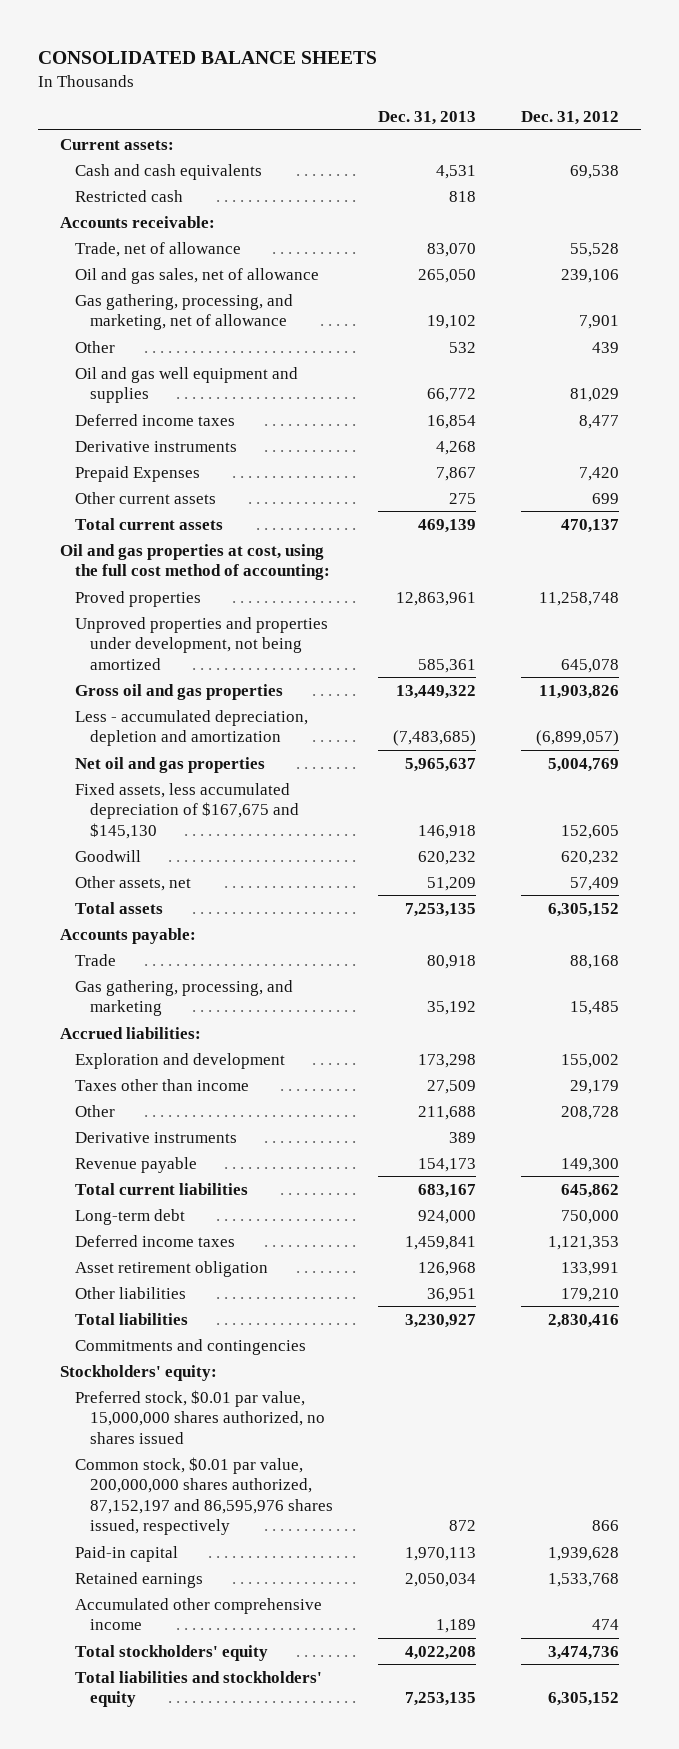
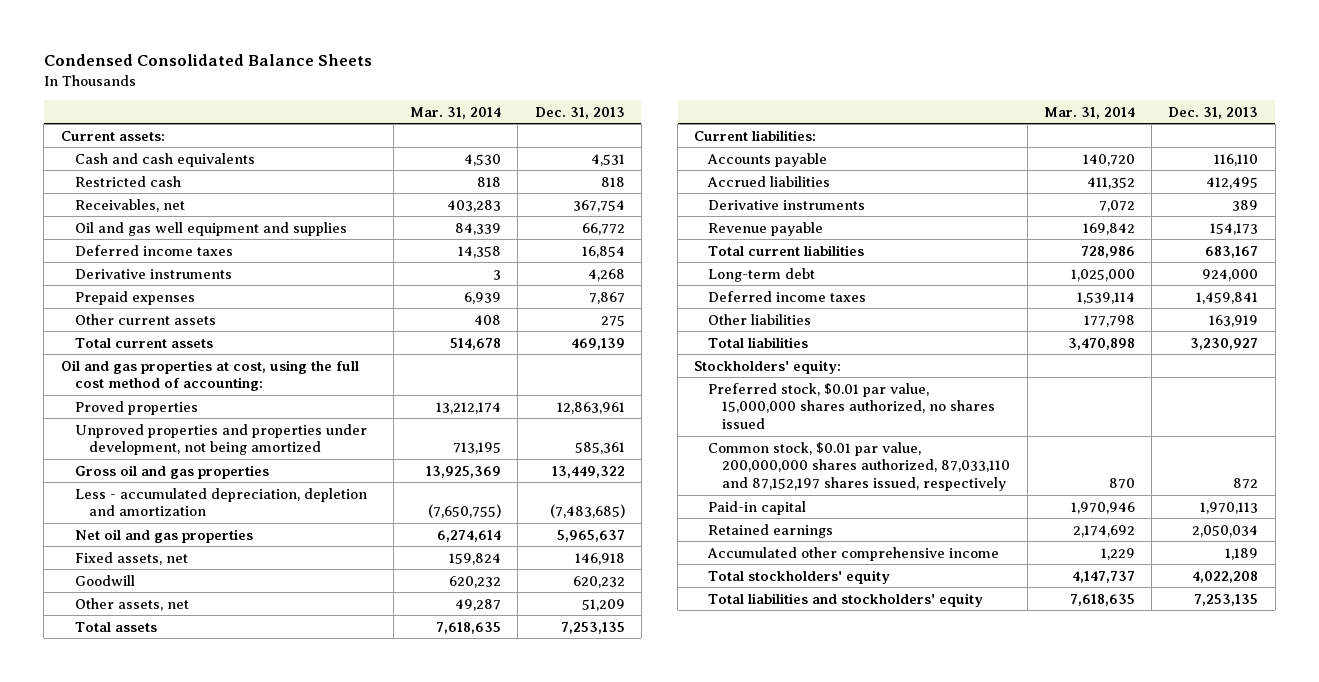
- CONSOLIDATED BALANCE SHEETS
+ Condensed Consolidated Balance Sheets
- | Dec. 31, 2013 | Dec. 31, 2012
+ | Mar. 31, 2014 | Dec. 31, 2013
- Accounts receivable:
- Trade, net of allowance | 83,070 | 55,528
- Oil and gas sales, net of allowance | 265,050 | 239,106
- Gas gathering, processing, and marketing, net of allowance | 19,102 | 7,901
- Other | 532 | 439
+ Receivables, net | 403,283 | 367,754
- Prepaid Expenses | 7,867 | 7,420
+ Prepaid expenses | 6,939 | 7,867
- Fixed assets, less accumulated depreciation of $167,675 and $145,130 | 146,918 | 152,605
+ Fixed assets, net | 159,824 | 146,918
- Accounts payable:
- Trade | 80,918 | 88,168
- Gas gathering, processing, and marketing | 35,192 | 15,485
- Accrued liabilities:
- Exploration and development | 173,298 | 155,002
- Taxes other than income | 27,509 | 29,179
- Other | 211,688 | 208,728
+ Current liabilities:
+ Accounts payable | 140,720 | 116,110
+ Accrued liabilities | 411,352 | 412,495
- Asset retirement obligation | 126,968 | 133,991
- Other liabilities | 36,951 | 179,210
+ Other liabilities | 177,798 | 163,919
- Commitments and contingencies
- Common stock, $0.01 par value, 200,000,000 shares authorized, 87,152,197 and 86,595,976 shares issued, respectively | 872 | 866
+ Common stock, $0.01 par value, 200,000,000 shares authorized, 87,033,110 and 87,152,197 shares issued, respectively | 870 | 872

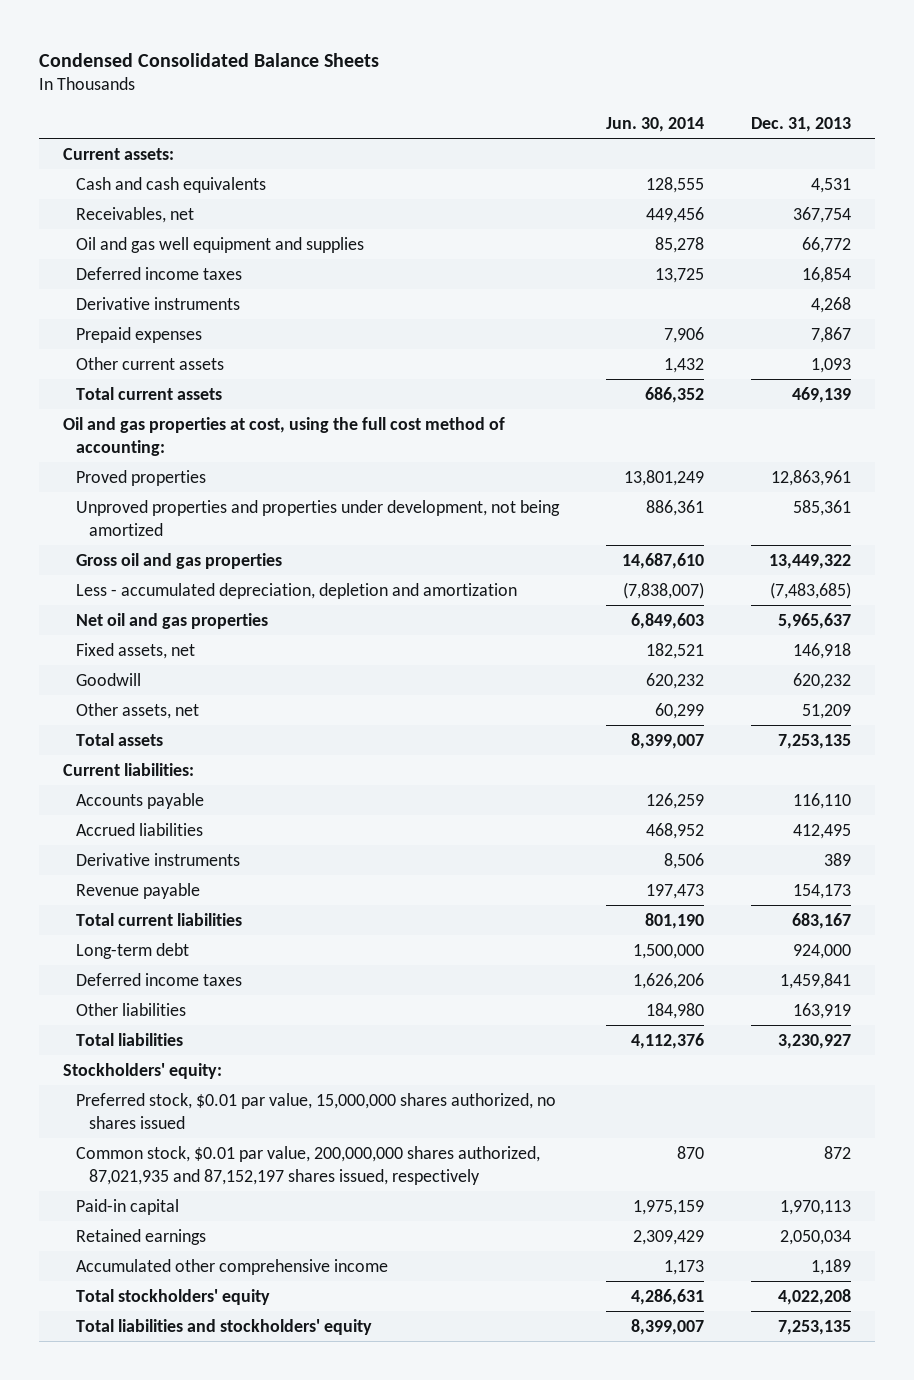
- | Mar. 31, 2014 | Dec. 31, 2013
+ | Jun. 30, 2014 | Dec. 31, 2013
- Restricted cash | 818 | 818
- Other current assets | 408 | 275
+ Other current assets | 1,432 | 1,093
- Common stock, $0.01 par value, 200,000,000 shares authorized, 87,033,110 and 87,152,197 shares issued, respectively | 870 | 872
+ Common stock, $0.01 par value, 200,000,000 shares authorized, 87,021,935 and 87,152,197 shares issued, respectively | 870 | 872

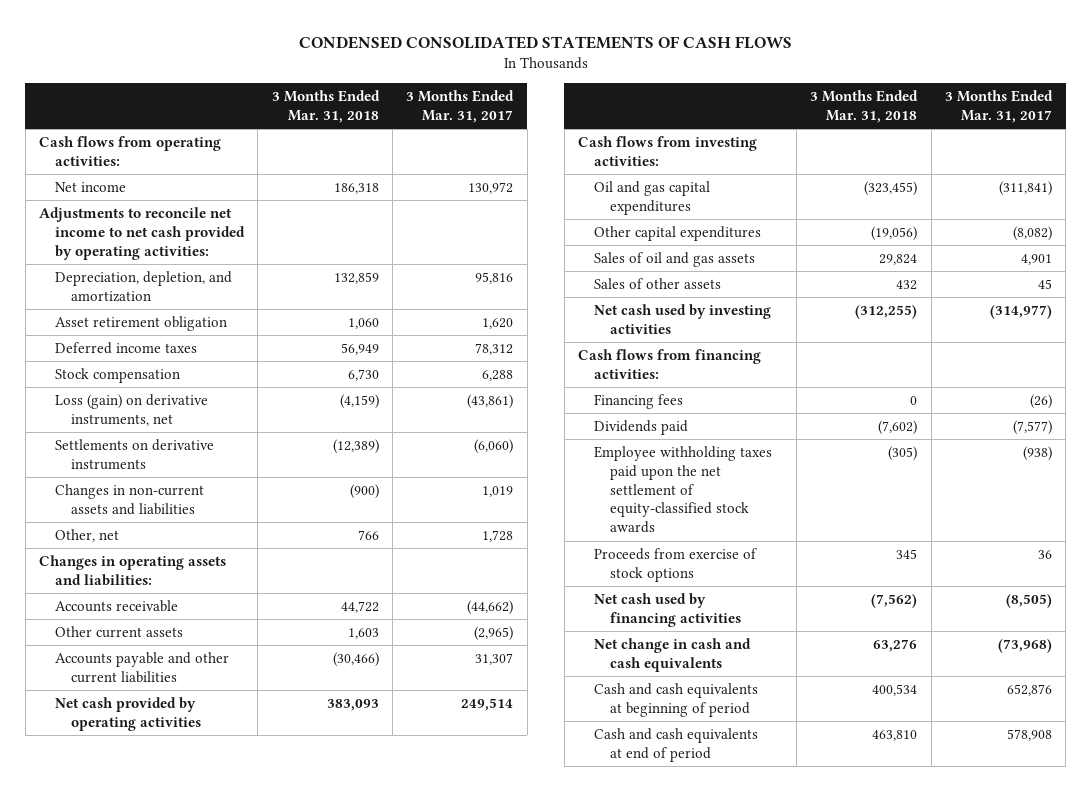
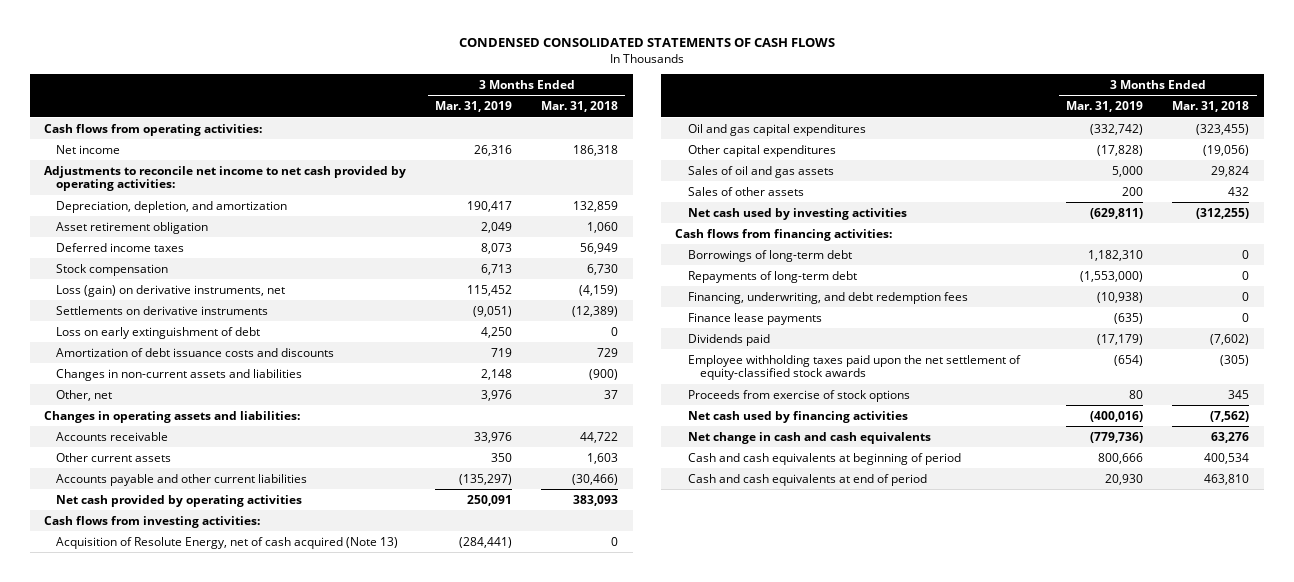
- | 3 Months Ended Mar. 31, 2018 | 3 Months Ended Mar. 31, 2017
+ | 3 Months Ended Mar. 31, 2019 | 3 Months Ended Mar. 31, 2018
+ Loss on early extinguishment of debt | 4,250 | 0
+ Amortization of debt issuance costs and discounts | 719 | 729
- Other, net | 766 | 1,728
+ Other, net | 3,976 | 37
+ Acquisition of Resolute Energy, net of cash acquired (Note 13) | (284,441) | 0
- Financing fees | 0 | (26)
+ Borrowings of long-term debt | 1,182,310 | 0
+ Repayments of long-term debt | (1,553,000) | 0
+ Financing, underwriting, and debt redemption fees | (10,938) | 0
+ Finance lease payments | (635) | 0

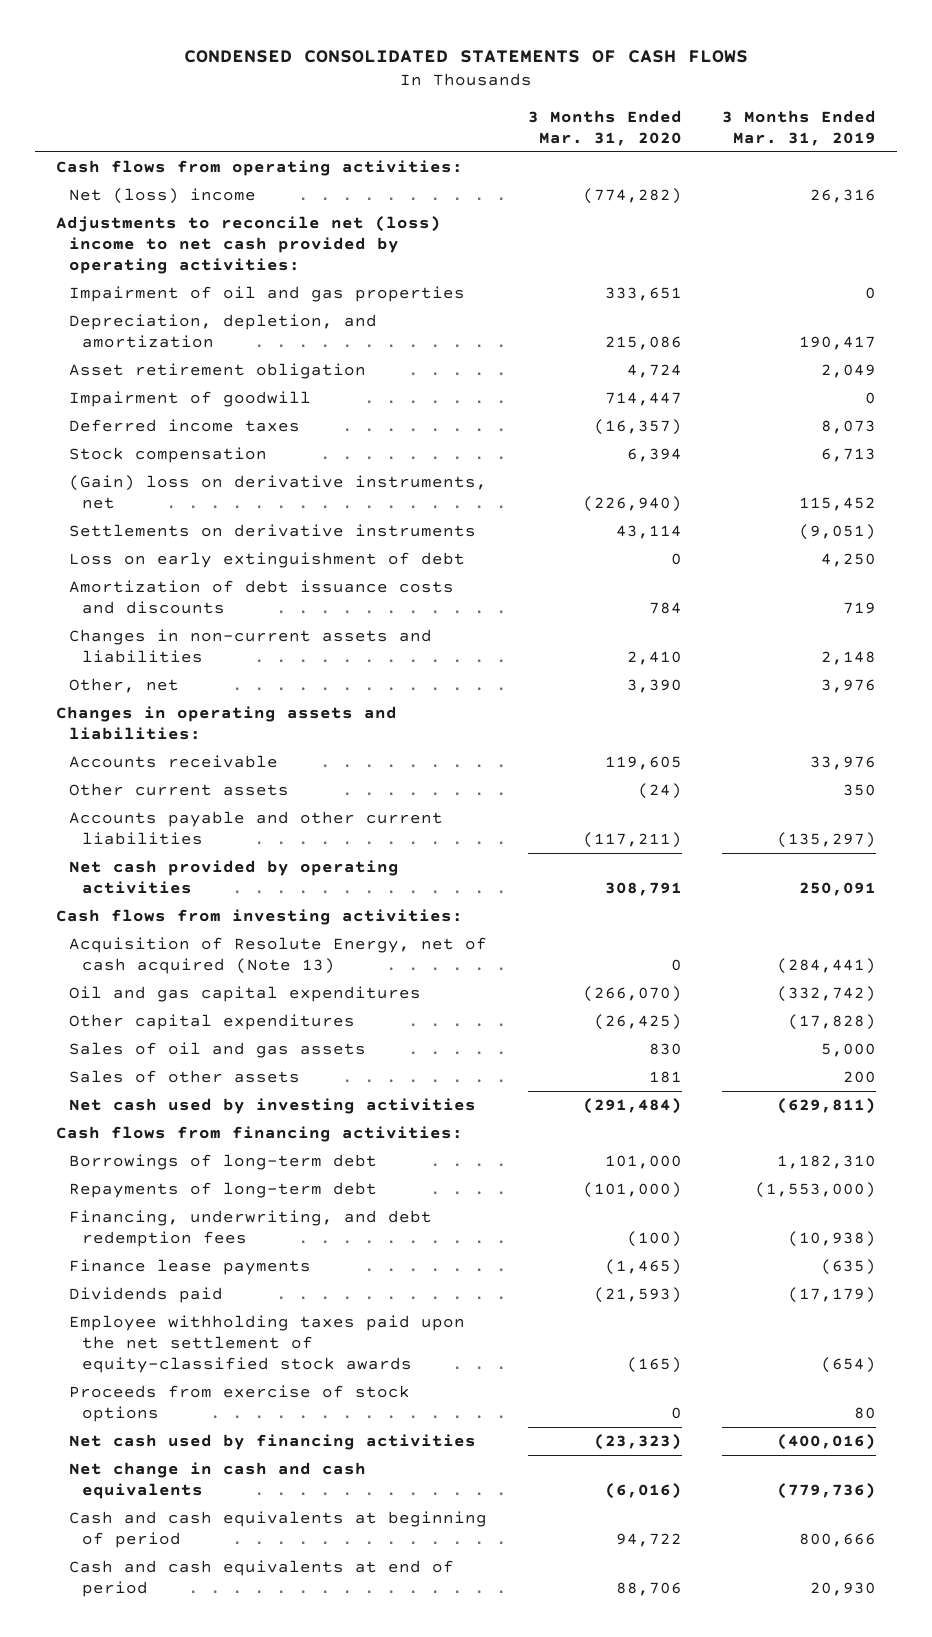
- | 3 Months Ended Mar. 31, 2019 | 3 Months Ended Mar. 31, 2018
+ | 3 Months Ended Mar. 31, 2020 | 3 Months Ended Mar. 31, 2019
- Net income | 26,316 | 186,318
- Adjustments to reconcile net income to net cash provided by operating activities:
+ Net (loss) income | (774,282) | 26,316
+ Adjustments to reconcile net (loss) income to net cash provided by operating activities:
+ Impairment of oil and gas properties | 333,651 | 0
+ Impairment of goodwill | 714,447 | 0
- Loss (gain) on derivative instruments, net | 115,452 | (4,159)
+ (Gain) loss on derivative instruments, net | (226,940) | 115,452

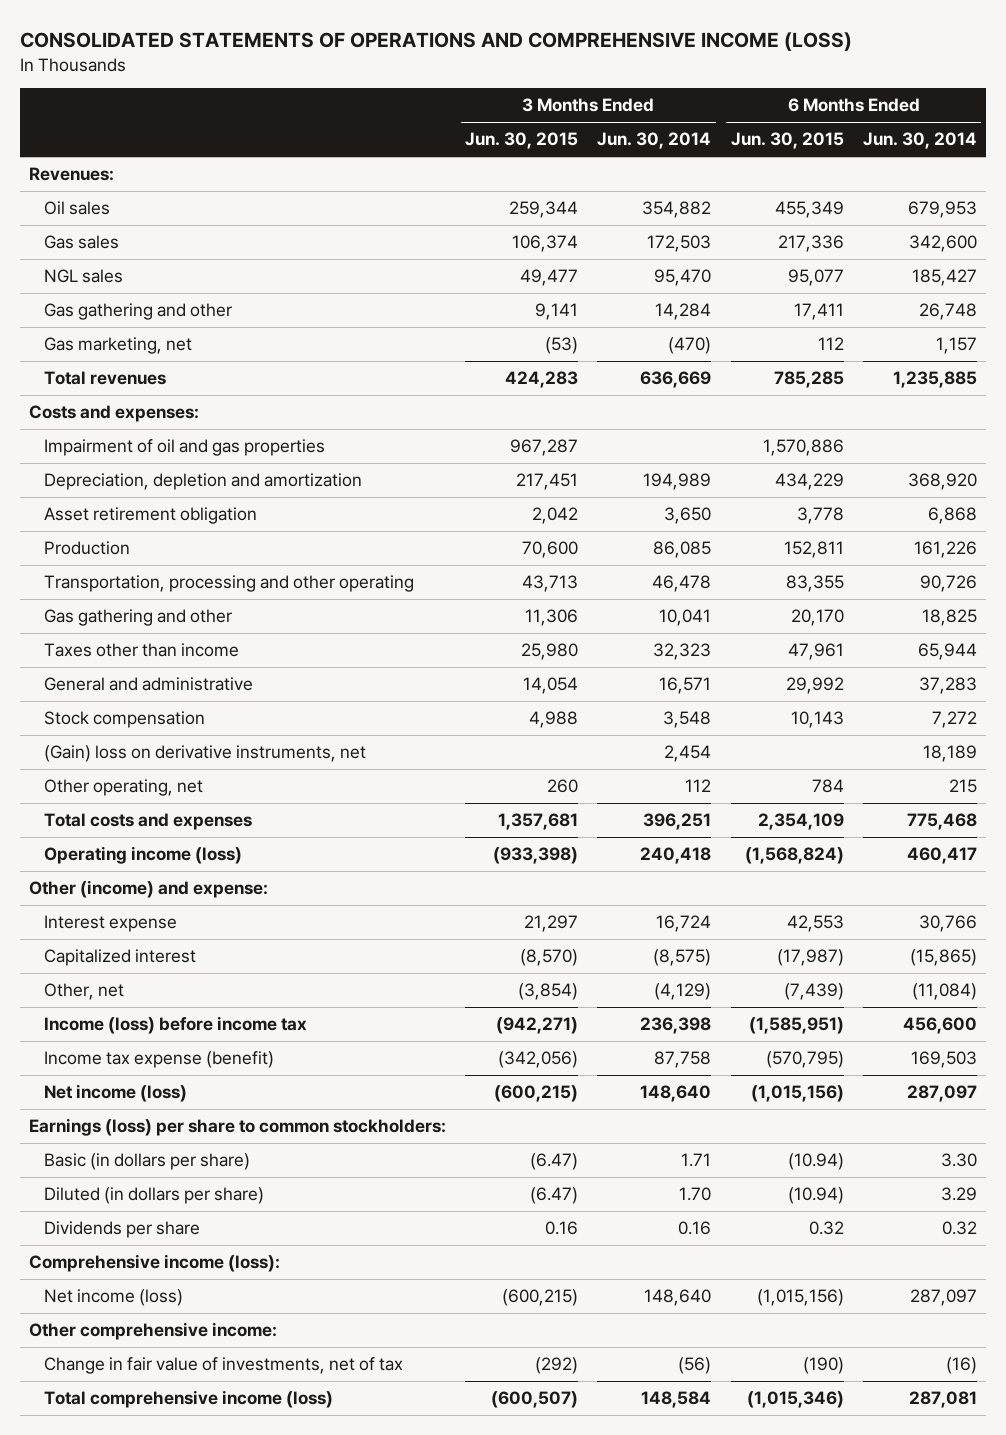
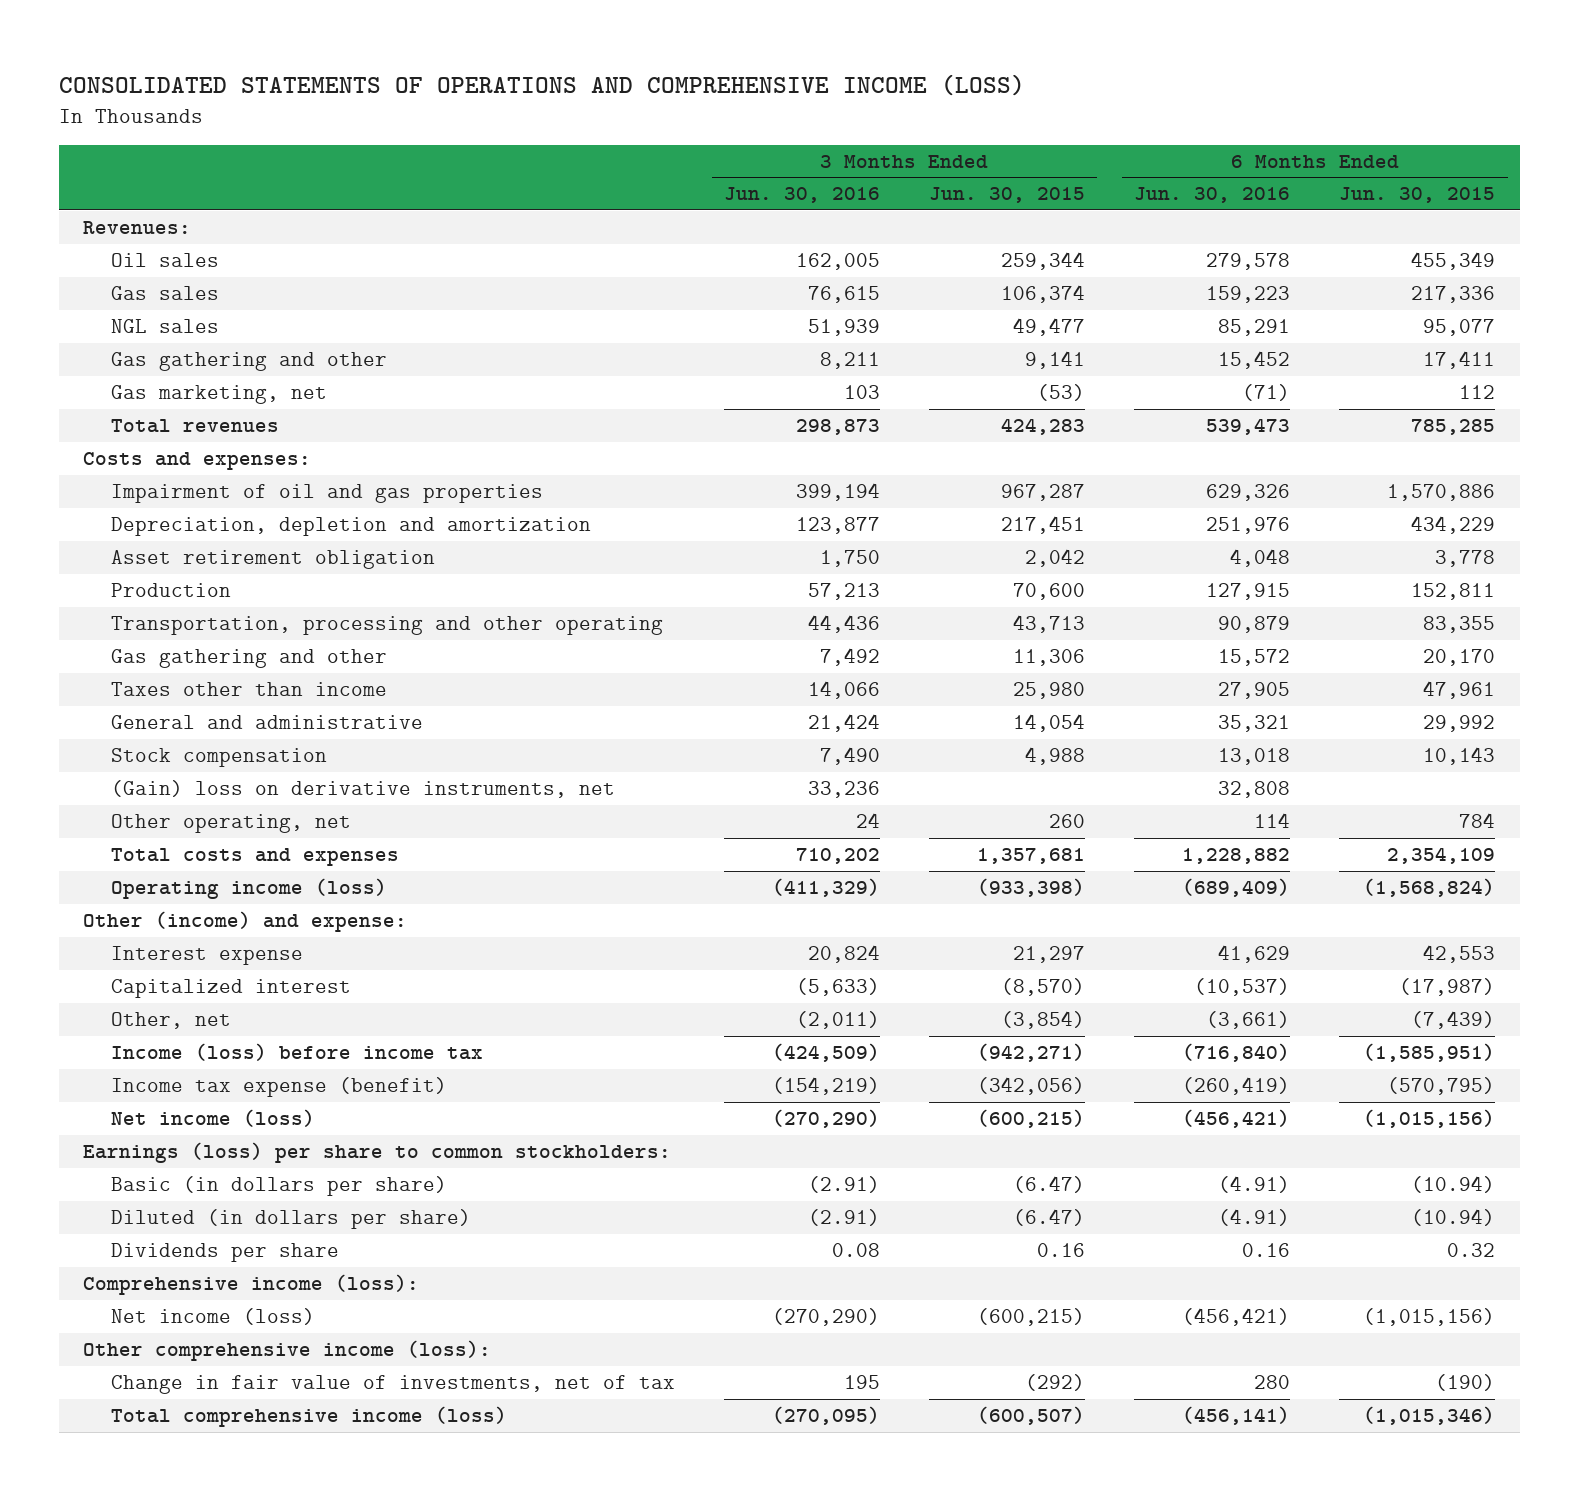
- | 3 Months Ended Jun. 30, 2015 | 3 Months Ended Jun. 30, 2014 | 6 Months Ended Jun. 30, 2015 | 6 Months Ended Jun. 30, 2014
+ | 3 Months Ended Jun. 30, 2016 | 3 Months Ended Jun. 30, 2015 | 6 Months Ended Jun. 30, 2016 | 6 Months Ended Jun. 30, 2015
- Other comprehensive income:
+ Other comprehensive income (loss):

